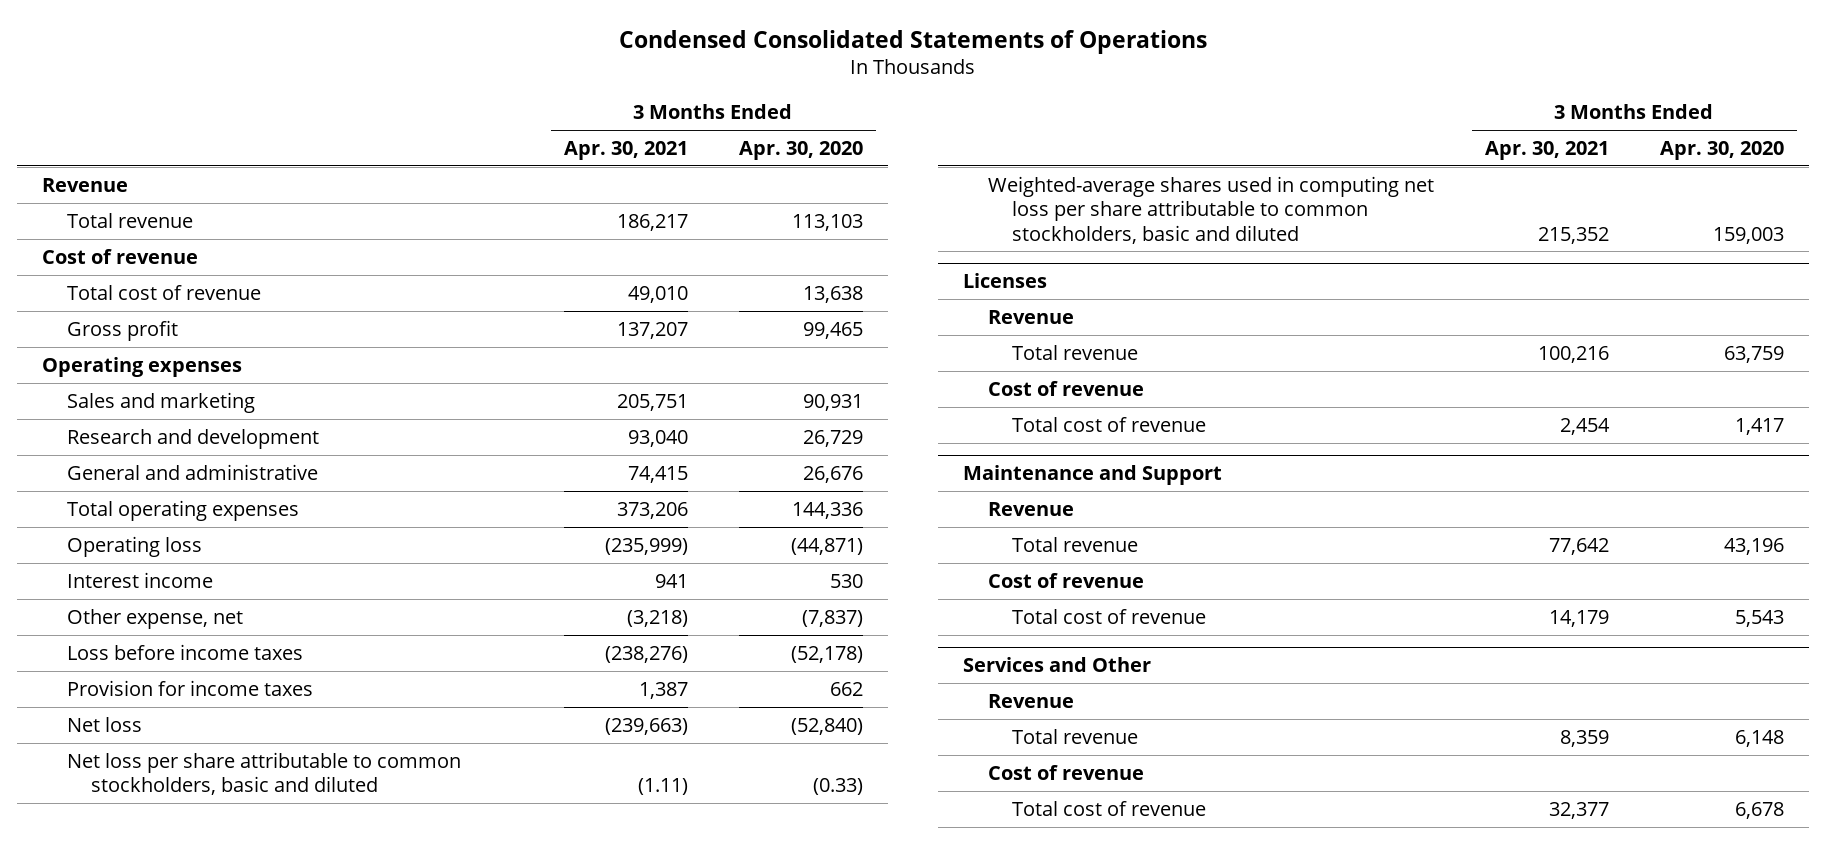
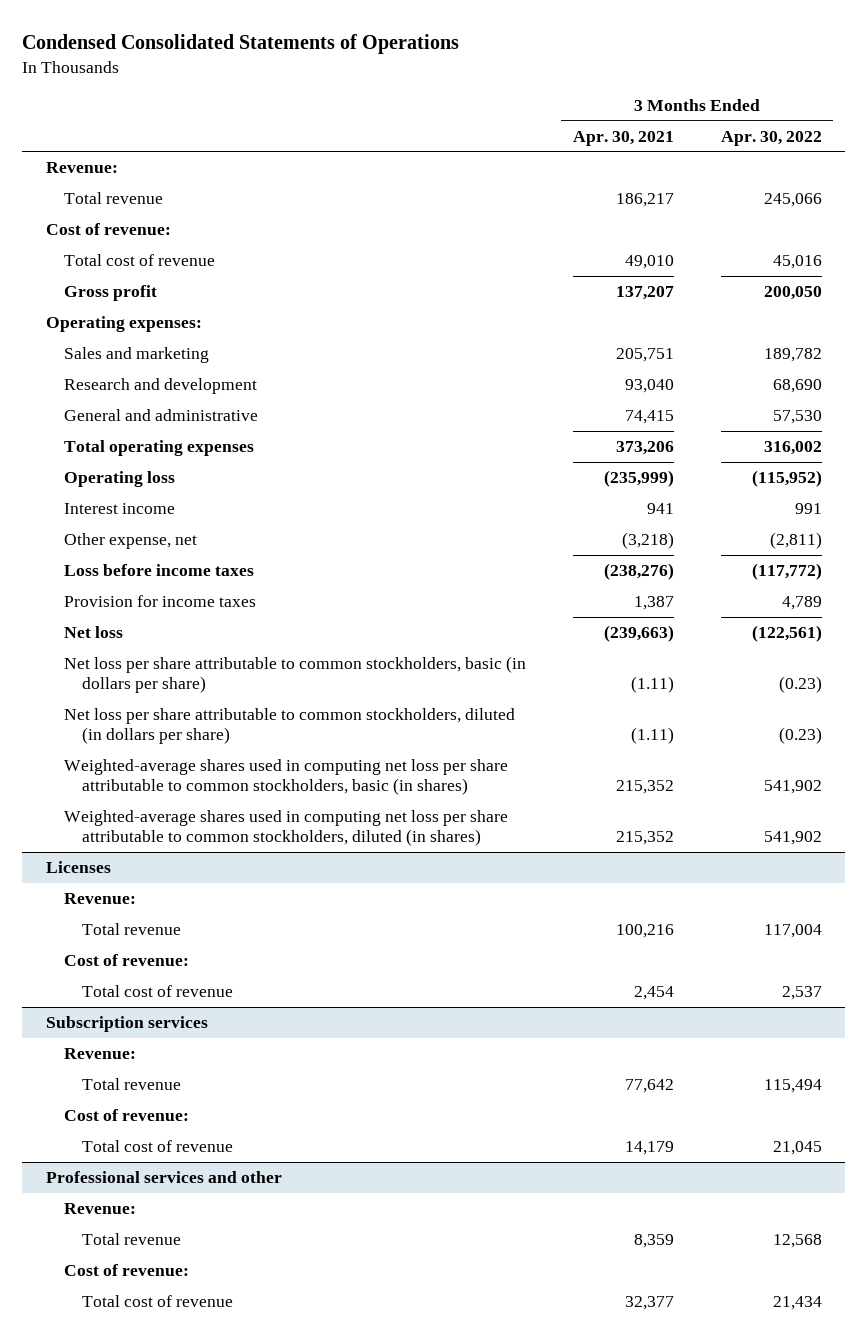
- | 3 Months Ended Apr. 30, 2021 | 3 Months Ended Apr. 30, 2020
+ | 3 Months Ended Apr. 30, 2021 | 3 Months Ended Apr. 30, 2022
- Revenue
+ Revenue:
- Cost of revenue
+ Cost of revenue:
- Operating expenses
+ Operating expenses:
- Net loss per share attributable to common stockholders, basic and diluted | (1.11) | (0.33)
- Weighted-average shares used in computing net loss per share attributable to common stockholders, basic and diluted | 215,352 | 159,003
+ Net loss per share attributable to common stockholders, basic (in dollars per share) | (1.11) | (0.23)
+ Net loss per share attributable to common stockholders, diluted (in dollars per share) | (1.11) | (0.23)
+ Weighted-average shares used in computing net loss per share attributable to common stockholders, basic (in shares) | 215,352 | 541,902
+ Weighted-average shares used in computing net loss per share attributable to common stockholders, diluted (in shares) | 215,352 | 541,902
@ Licenses
- Revenue
+ Revenue:
- Cost of revenue
+ Cost of revenue:
- Maintenance and Support
- Revenue
+ Subscription services
+ Revenue:
- Cost of revenue
+ Cost of revenue:
- Services and Other
- Revenue
+ Professional services and other
+ Revenue:
- Cost of revenue
+ Cost of revenue:

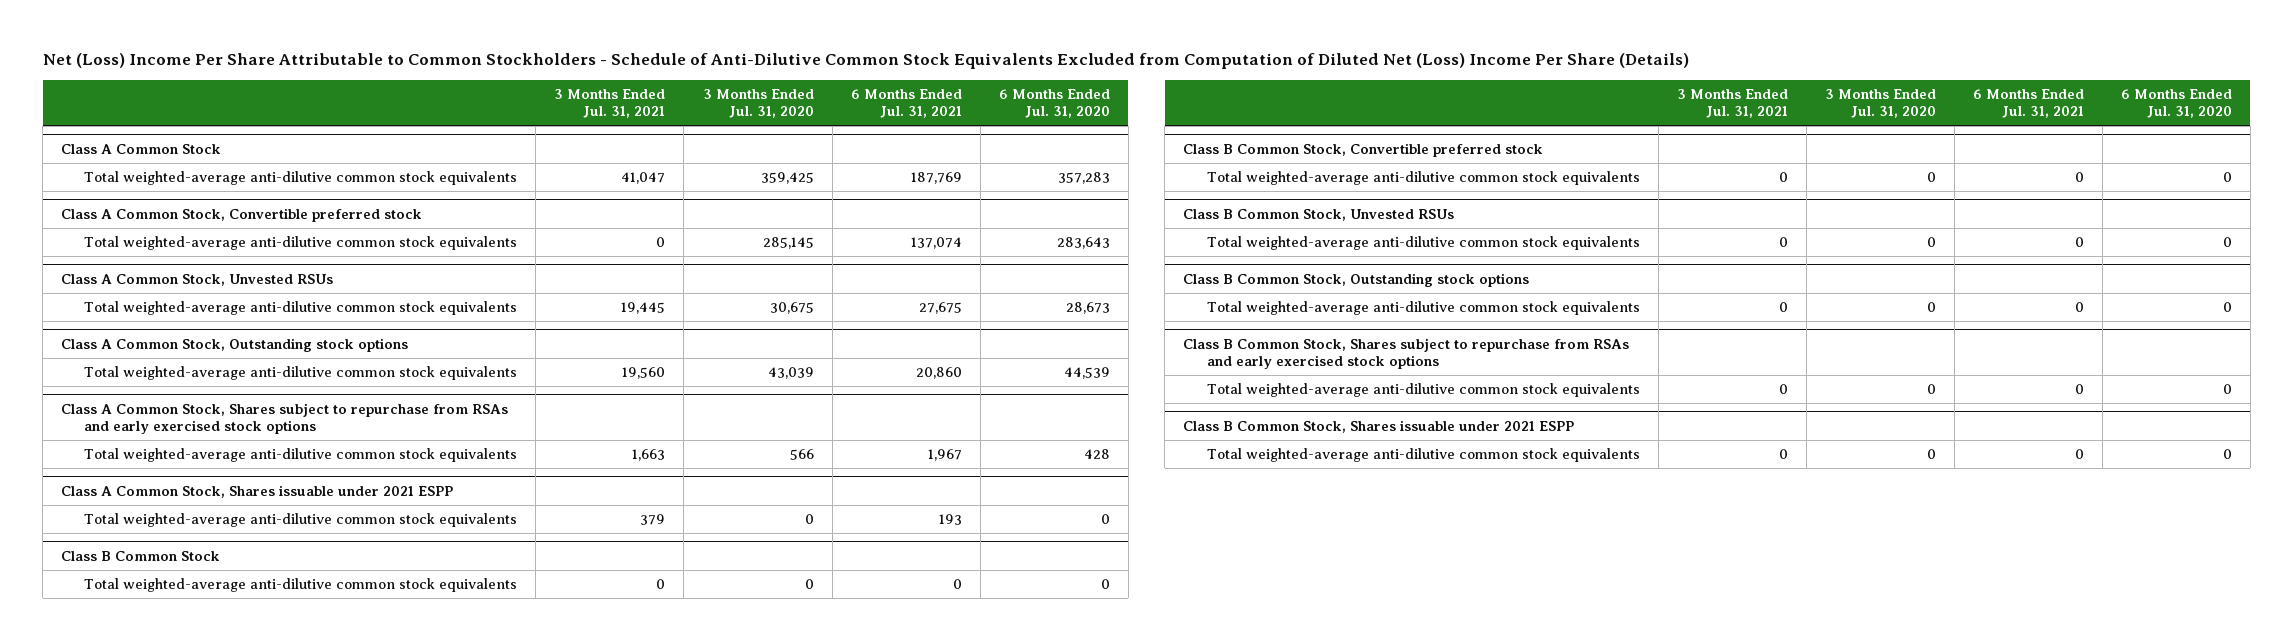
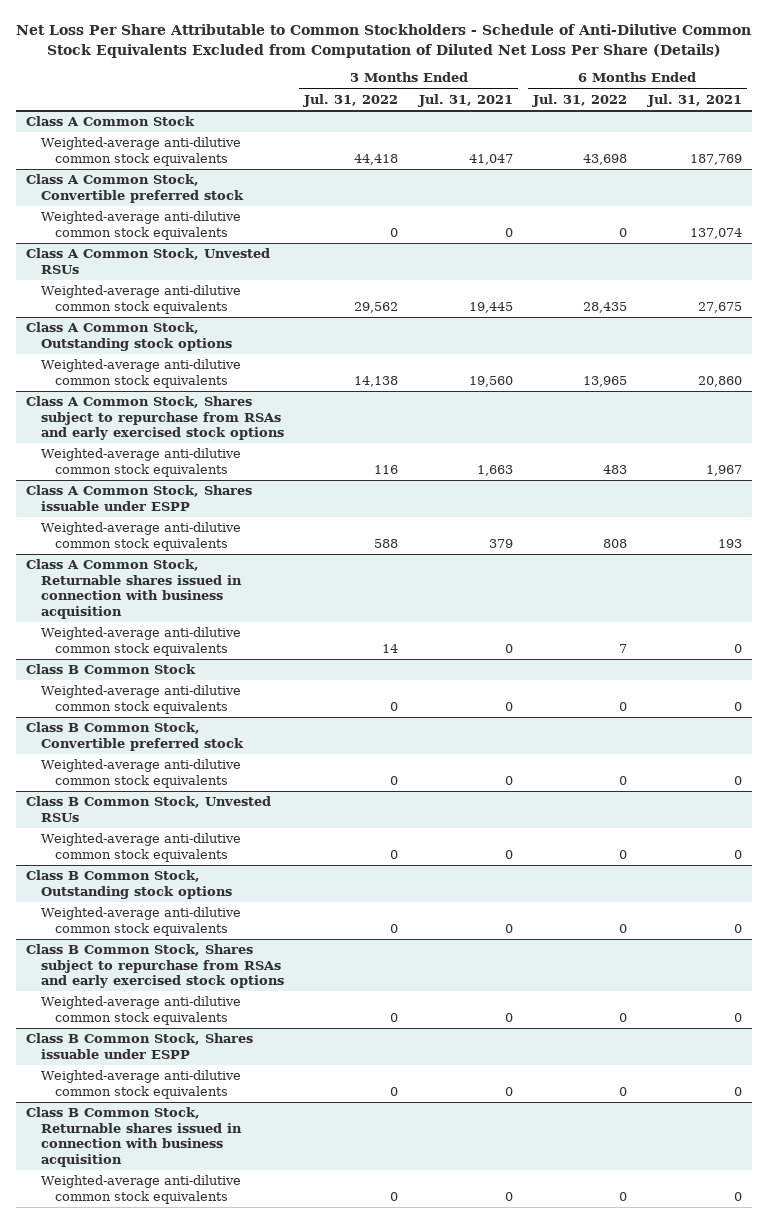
- Net (Loss) Income Per Share Attributable to Common Stockholders - Schedule of Anti-Dilutive Common Stock Equivalents Excluded from Computation of Diluted Net (Loss) Income Per Share (Details)
+ Net Loss Per Share Attributable to Common Stockholders - Schedule of Anti-Dilutive Common Stock Equivalents Excluded from Computation of Diluted Net Loss Per Share (Details)
- | 3 Months Ended Jul. 31, 2021 | 3 Months Ended Jul. 31, 2020 | 6 Months Ended Jul. 31, 2021 | 6 Months Ended Jul. 31, 2020
+ | 3 Months Ended Jul. 31, 2022 | 3 Months Ended Jul. 31, 2021 | 6 Months Ended Jul. 31, 2022 | 6 Months Ended Jul. 31, 2021
@ Class A Common Stock
- Total weighted-average anti-dilutive common stock equivalents | 41,047 | 359,425 | 187,769 | 357,283
+ Weighted-average anti-dilutive common stock equivalents | 44,418 | 41,047 | 43,698 | 187,769
@ Class A Common Stock, Convertible preferred stock
- Total weighted-average anti-dilutive common stock equivalents | 0 | 285,145 | 137,074 | 283,643
+ Weighted-average anti-dilutive common stock equivalents | 0 | 0 | 0 | 137,074
@ Class A Common Stock, Unvested RSUs
- Total weighted-average anti-dilutive common stock equivalents | 19,445 | 30,675 | 27,675 | 28,673
+ Weighted-average anti-dilutive common stock equivalents | 29,562 | 19,445 | 28,435 | 27,675
@ Class A Common Stock, Outstanding stock options
- Total weighted-average anti-dilutive common stock equivalents | 19,560 | 43,039 | 20,860 | 44,539
+ Weighted-average anti-dilutive common stock equivalents | 14,138 | 19,560 | 13,965 | 20,860
@ Class A Common Stock, Shares subject to repurchase from RSAs and early exercised stock options
- Total weighted-average anti-dilutive common stock equivalents | 1,663 | 566 | 1,967 | 428
- Class A Common Stock, Shares issuable under 2021 ESPP
- Total weighted-average anti-dilutive common stock equivalents | 379 | 0 | 193 | 0
@ Class A Common Stock, Shares subject to repurchase from RSAs and early exercised stock options
+ Weighted-average anti-dilutive common stock equivalents | 116 | 1,663 | 483 | 1,967
+ Class A Common Stock, Shares issuable under ESPP
+ Weighted-average anti-dilutive common stock equivalents | 588 | 379 | 808 | 193
+ Class A Common Stock, Returnable shares issued in connection with business acquisition
+ Weighted-average anti-dilutive common stock equivalents | 14 | 0 | 7 | 0
@ Class B Common Stock
- Total weighted-average anti-dilutive common stock equivalents | 0 | 0 | 0 | 0
+ Weighted-average anti-dilutive common stock equivalents | 0 | 0 | 0 | 0
@ Class B Common Stock, Convertible preferred stock
- Total weighted-average anti-dilutive common stock equivalents | 0 | 0 | 0 | 0
+ Weighted-average anti-dilutive common stock equivalents | 0 | 0 | 0 | 0
@ Class B Common Stock, Unvested RSUs
- Total weighted-average anti-dilutive common stock equivalents | 0 | 0 | 0 | 0
+ Weighted-average anti-dilutive common stock equivalents | 0 | 0 | 0 | 0
@ Class B Common Stock, Outstanding stock options
- Total weighted-average anti-dilutive common stock equivalents | 0 | 0 | 0 | 0
+ Weighted-average anti-dilutive common stock equivalents | 0 | 0 | 0 | 0
@ Class B Common Stock, Shares subject to repurchase from RSAs and early exercised stock options
- Total weighted-average anti-dilutive common stock equivalents | 0 | 0 | 0 | 0
- Class B Common Stock, Shares issuable under 2021 ESPP
- Total weighted-average anti-dilutive common stock equivalents | 0 | 0 | 0 | 0
@ Class B Common Stock, Shares subject to repurchase from RSAs and early exercised stock options
+ Weighted-average anti-dilutive common stock equivalents | 0 | 0 | 0 | 0
+ Class B Common Stock, Shares issuable under ESPP
+ Weighted-average anti-dilutive common stock equivalents | 0 | 0 | 0 | 0
+ Class B Common Stock, Returnable shares issued in connection with business acquisition
+ Weighted-average anti-dilutive common stock equivalents | 0 | 0 | 0 | 0

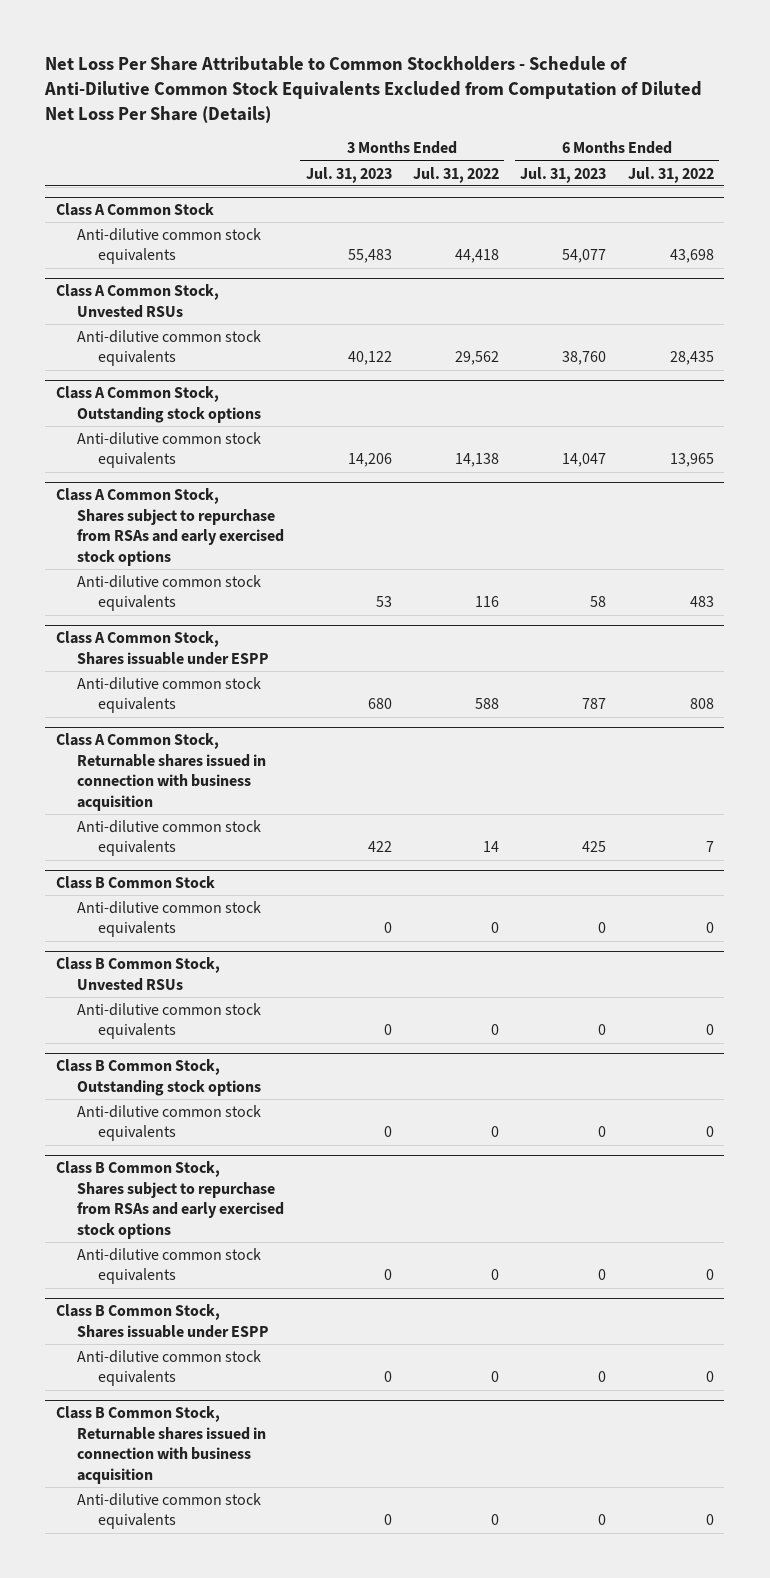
- | 3 Months Ended Jul. 31, 2022 | 3 Months Ended Jul. 31, 2021 | 6 Months Ended Jul. 31, 2022 | 6 Months Ended Jul. 31, 2021
+ | 3 Months Ended Jul. 31, 2023 | 3 Months Ended Jul. 31, 2022 | 6 Months Ended Jul. 31, 2023 | 6 Months Ended Jul. 31, 2022
@ Class A Common Stock
- Weighted-average anti-dilutive common stock equivalents | 44,418 | 41,047 | 43,698 | 187,769
- Class A Common Stock, Convertible preferred stock
- Weighted-average anti-dilutive common stock equivalents | 0 | 0 | 0 | 137,074
@ Class A Common Stock
+ Anti-dilutive common stock equivalents | 55,483 | 44,418 | 54,077 | 43,698
@ Class A Common Stock, Unvested RSUs
- Weighted-average anti-dilutive common stock equivalents | 29,562 | 19,445 | 28,435 | 27,675
+ Anti-dilutive common stock equivalents | 40,122 | 29,562 | 38,760 | 28,435
@ Class A Common Stock, Outstanding stock options
- Weighted-average anti-dilutive common stock equivalents | 14,138 | 19,560 | 13,965 | 20,860
+ Anti-dilutive common stock equivalents | 14,206 | 14,138 | 14,047 | 13,965
@ Class A Common Stock, Shares subject to repurchase from RSAs and early exercised stock options
- Weighted-average anti-dilutive common stock equivalents | 116 | 1,663 | 483 | 1,967
+ Anti-dilutive common stock equivalents | 53 | 116 | 58 | 483
@ Class A Common Stock, Shares issuable under ESPP
- Weighted-average anti-dilutive common stock equivalents | 588 | 379 | 808 | 193
+ Anti-dilutive common stock equivalents | 680 | 588 | 787 | 808
@ Class A Common Stock, Returnable shares issued in connection with business acquisition
- Weighted-average anti-dilutive common stock equivalents | 14 | 0 | 7 | 0
+ Anti-dilutive common stock equivalents | 422 | 14 | 425 | 7
@ Class B Common Stock
- Weighted-average anti-dilutive common stock equivalents | 0 | 0 | 0 | 0
- Class B Common Stock, Convertible preferred stock
- Weighted-average anti-dilutive common stock equivalents | 0 | 0 | 0 | 0
@ Class B Common Stock
+ Anti-dilutive common stock equivalents | 0 | 0 | 0 | 0
@ Class B Common Stock, Unvested RSUs
- Weighted-average anti-dilutive common stock equivalents | 0 | 0 | 0 | 0
+ Anti-dilutive common stock equivalents | 0 | 0 | 0 | 0
@ Class B Common Stock, Outstanding stock options
- Weighted-average anti-dilutive common stock equivalents | 0 | 0 | 0 | 0
+ Anti-dilutive common stock equivalents | 0 | 0 | 0 | 0
@ Class B Common Stock, Shares subject to repurchase from RSAs and early exercised stock options
- Weighted-average anti-dilutive common stock equivalents | 0 | 0 | 0 | 0
+ Anti-dilutive common stock equivalents | 0 | 0 | 0 | 0
@ Class B Common Stock, Shares issuable under ESPP
- Weighted-average anti-dilutive common stock equivalents | 0 | 0 | 0 | 0
+ Anti-dilutive common stock equivalents | 0 | 0 | 0 | 0
@ Class B Common Stock, Returnable shares issued in connection with business acquisition
- Weighted-average anti-dilutive common stock equivalents | 0 | 0 | 0 | 0
+ Anti-dilutive common stock equivalents | 0 | 0 | 0 | 0

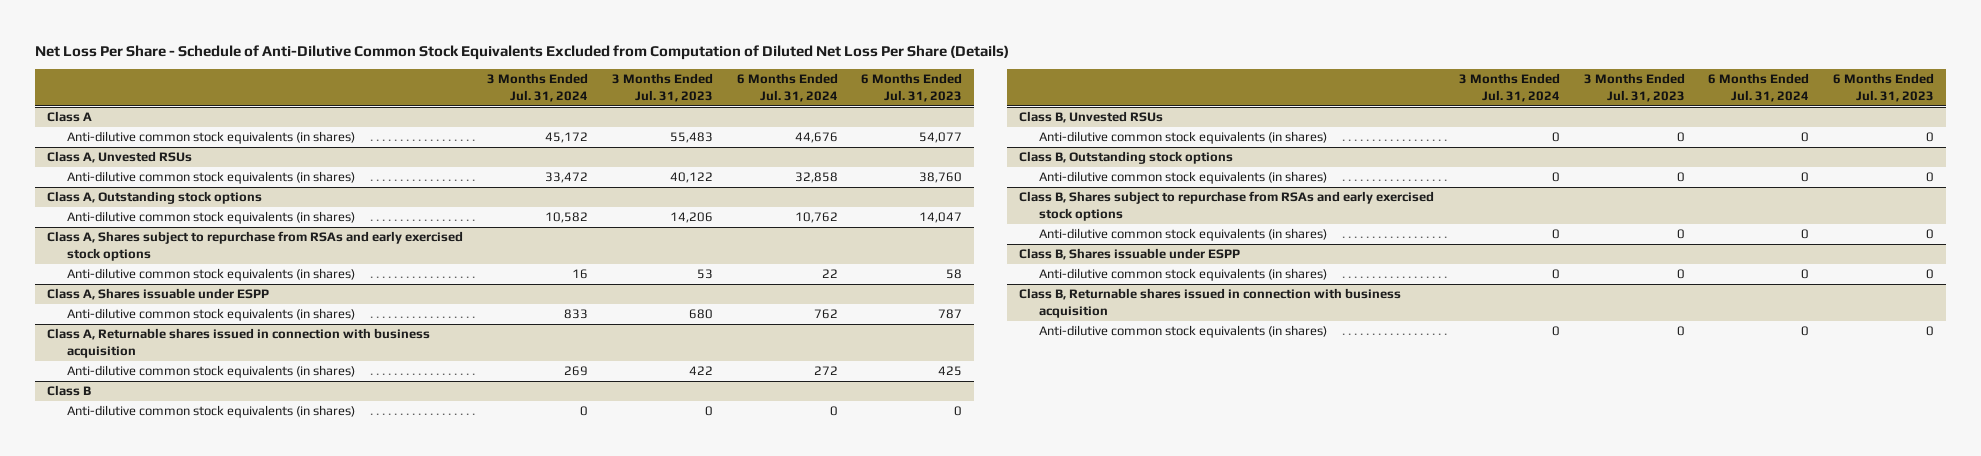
- Net Loss Per Share Attributable to Common Stockholders - Schedule of Anti-Dilutive Common Stock Equivalents Excluded from Computation of Diluted Net Loss Per Share (Details)
+ Net Loss Per Share - Schedule of Anti-Dilutive Common Stock Equivalents Excluded from Computation of Diluted Net Loss Per Share (Details)
- | 3 Months Ended Jul. 31, 2023 | 3 Months Ended Jul. 31, 2022 | 6 Months Ended Jul. 31, 2023 | 6 Months Ended Jul. 31, 2022
+ | 3 Months Ended Jul. 31, 2024 | 3 Months Ended Jul. 31, 2023 | 6 Months Ended Jul. 31, 2024 | 6 Months Ended Jul. 31, 2023
- Class A Common Stock
- Anti-dilutive common stock equivalents | 55,483 | 44,418 | 54,077 | 43,698
- Class A Common Stock, Unvested RSUs
- Anti-dilutive common stock equivalents | 40,122 | 29,562 | 38,760 | 28,435
- Class A Common Stock, Outstanding stock options
- Anti-dilutive common stock equivalents | 14,206 | 14,138 | 14,047 | 13,965
- Class A Common Stock, Shares subject to repurchase from RSAs and early exercised stock options
- Anti-dilutive common stock equivalents | 53 | 116 | 58 | 483
- Class A Common Stock, Shares issuable under ESPP
- Anti-dilutive common stock equivalents | 680 | 588 | 787 | 808
- Class A Common Stock, Returnable shares issued in connection with business acquisition
- Anti-dilutive common stock equivalents | 422 | 14 | 425 | 7
- Class B Common Stock
- Anti-dilutive common stock equivalents | 0 | 0 | 0 | 0
- Class B Common Stock, Unvested RSUs
- Anti-dilutive common stock equivalents | 0 | 0 | 0 | 0
- Class B Common Stock, Outstanding stock options
- Anti-dilutive common stock equivalents | 0 | 0 | 0 | 0
- Class B Common Stock, Shares subject to repurchase from RSAs and early exercised stock options
- Anti-dilutive common stock equivalents | 0 | 0 | 0 | 0
- Class B Common Stock, Shares issuable under ESPP
- Anti-dilutive common stock equivalents | 0 | 0 | 0 | 0
- Class B Common Stock, Returnable shares issued in connection with business acquisition
- Anti-dilutive common stock equivalents | 0 | 0 | 0 | 0
+ Class A
+ Anti-dilutive common stock equivalents (in shares) | 45,172 | 55,483 | 44,676 | 54,077
+ Class A, Unvested RSUs
+ Anti-dilutive common stock equivalents (in shares) | 33,472 | 40,122 | 32,858 | 38,760
+ Class A, Outstanding stock options
+ Anti-dilutive common stock equivalents (in shares) | 10,582 | 14,206 | 10,762 | 14,047
+ Class A, Shares subject to repurchase from RSAs and early exercised stock options
+ Anti-dilutive common stock equivalents (in shares) | 16 | 53 | 22 | 58
+ Class A, Shares issuable under ESPP
+ Anti-dilutive common stock equivalents (in shares) | 833 | 680 | 762 | 787
+ Class A, Returnable shares issued in connection with business acquisition
+ Anti-dilutive common stock equivalents (in shares) | 269 | 422 | 272 | 425
+ Class B
+ Anti-dilutive common stock equivalents (in shares) | 0 | 0 | 0 | 0
+ Class B, Unvested RSUs
+ Anti-dilutive common stock equivalents (in shares) | 0 | 0 | 0 | 0
+ Class B, Outstanding stock options
+ Anti-dilutive common stock equivalents (in shares) | 0 | 0 | 0 | 0
+ Class B, Shares subject to repurchase from RSAs and early exercised stock options
+ Anti-dilutive common stock equivalents (in shares) | 0 | 0 | 0 | 0
+ Class B, Shares issuable under ESPP
+ Anti-dilutive common stock equivalents (in shares) | 0 | 0 | 0 | 0
+ Class B, Returnable shares issued in connection with business acquisition
+ Anti-dilutive common stock equivalents (in shares) | 0 | 0 | 0 | 0

